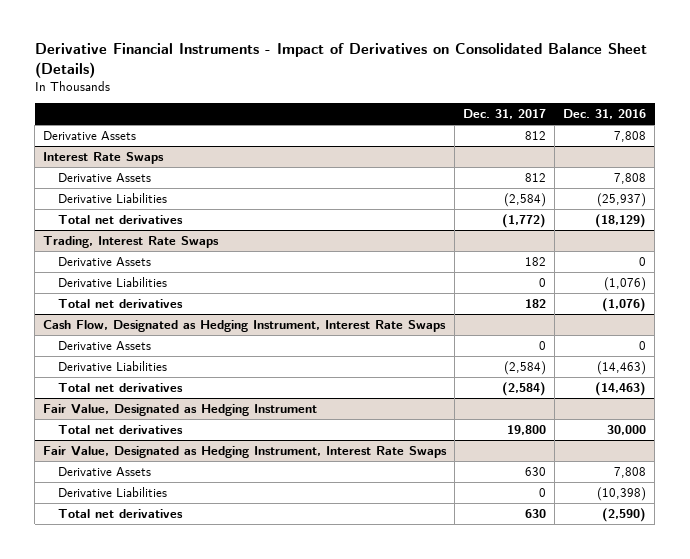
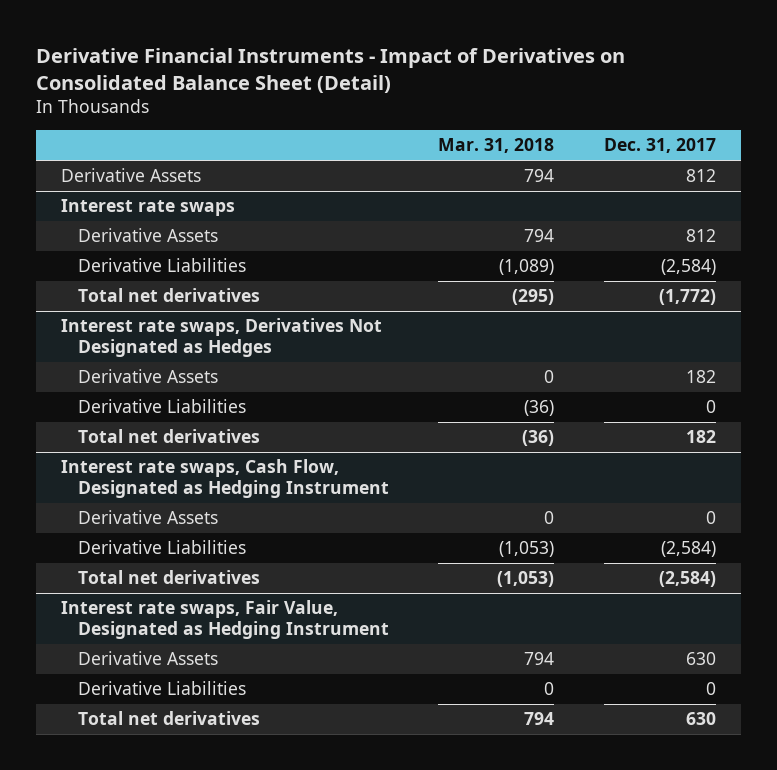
- Derivative Financial Instruments - Impact of Derivatives on Consolidated Balance Sheet (Details)
+ Derivative Financial Instruments - Impact of Derivatives on Consolidated Balance Sheet (Detail)
- | Dec. 31, 2017 | Dec. 31, 2016
+ | Mar. 31, 2018 | Dec. 31, 2017
- Interest Rate Swaps
+ Interest rate swaps
- Trading, Interest Rate Swaps
+ Interest rate swaps, Derivatives Not Designated as Hedges
- Cash Flow, Designated as Hedging Instrument, Interest Rate Swaps
+ Interest rate swaps, Cash Flow, Designated as Hedging Instrument
- Fair Value, Designated as Hedging Instrument
- Total net derivatives | 19,800 | 30,000
- Fair Value, Designated as Hedging Instrument, Interest Rate Swaps
+ Interest rate swaps, Fair Value, Designated as Hedging Instrument

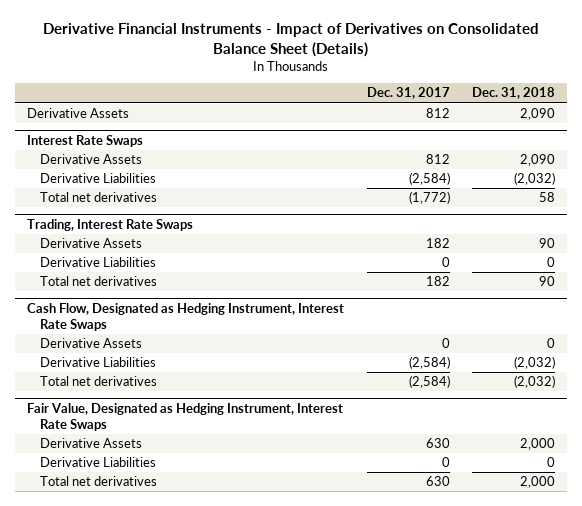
- Derivative Financial Instruments - Impact of Derivatives on Consolidated Balance Sheet (Detail)
+ Derivative Financial Instruments - Impact of Derivatives on Consolidated Balance Sheet (Details)
- | Mar. 31, 2018 | Dec. 31, 2017
+ | Dec. 31, 2017 | Dec. 31, 2018
- Interest rate swaps
+ Interest Rate Swaps
- Interest rate swaps, Derivatives Not Designated as Hedges
+ Trading, Interest Rate Swaps
- Interest rate swaps, Cash Flow, Designated as Hedging Instrument
+ Cash Flow, Designated as Hedging Instrument, Interest Rate Swaps
- Interest rate swaps, Fair Value, Designated as Hedging Instrument
+ Fair Value, Designated as Hedging Instrument, Interest Rate Swaps

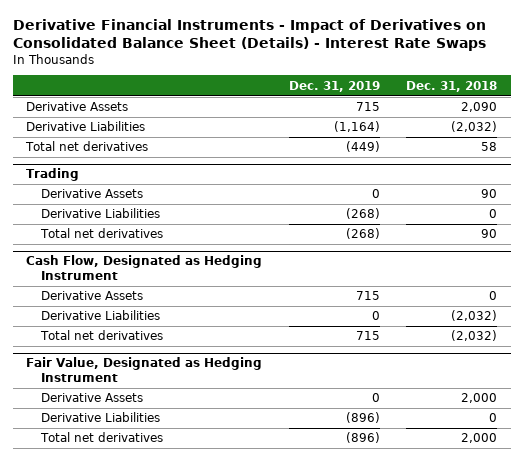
- Derivative Financial Instruments - Impact of Derivatives on Consolidated Balance Sheet (Details)
+ Derivative Financial Instruments - Impact of Derivatives on Consolidated Balance Sheet (Details) - Interest Rate Swaps
- | Dec. 31, 2017 | Dec. 31, 2018
+ | Dec. 31, 2019 | Dec. 31, 2018
- Interest Rate Swaps
- Derivative Assets | 812 | 2,090
- Trading, Interest Rate Swaps
+ Trading
- Cash Flow, Designated as Hedging Instrument, Interest Rate Swaps
+ Cash Flow, Designated as Hedging Instrument
- Fair Value, Designated as Hedging Instrument, Interest Rate Swaps
+ Fair Value, Designated as Hedging Instrument

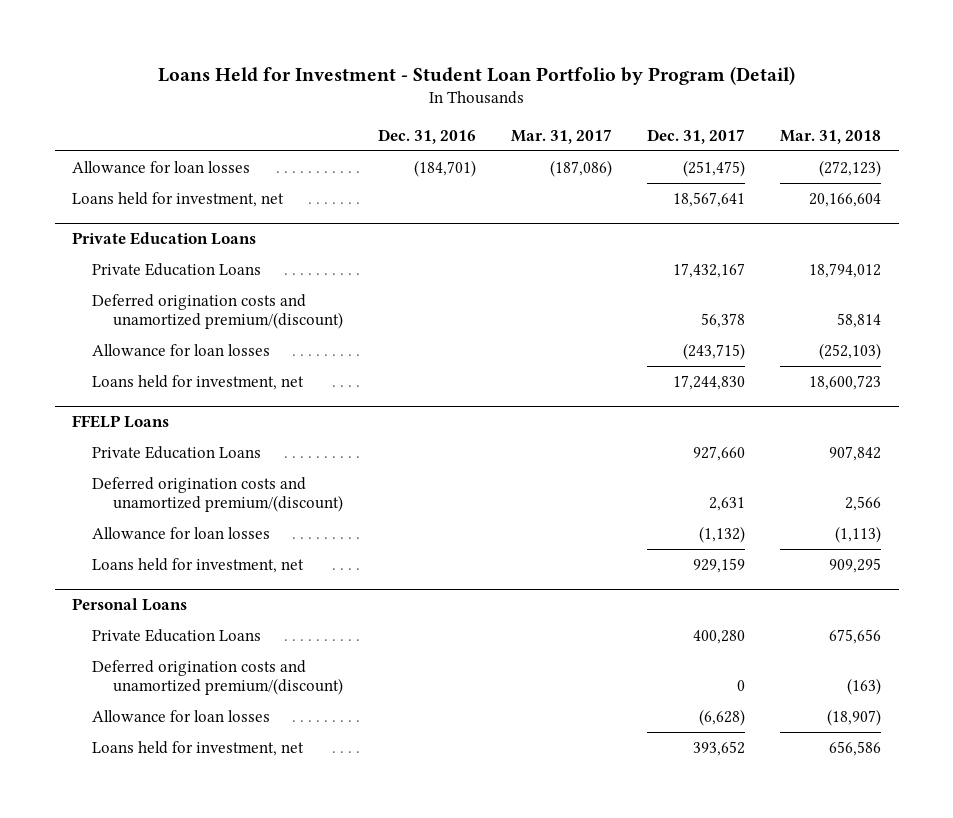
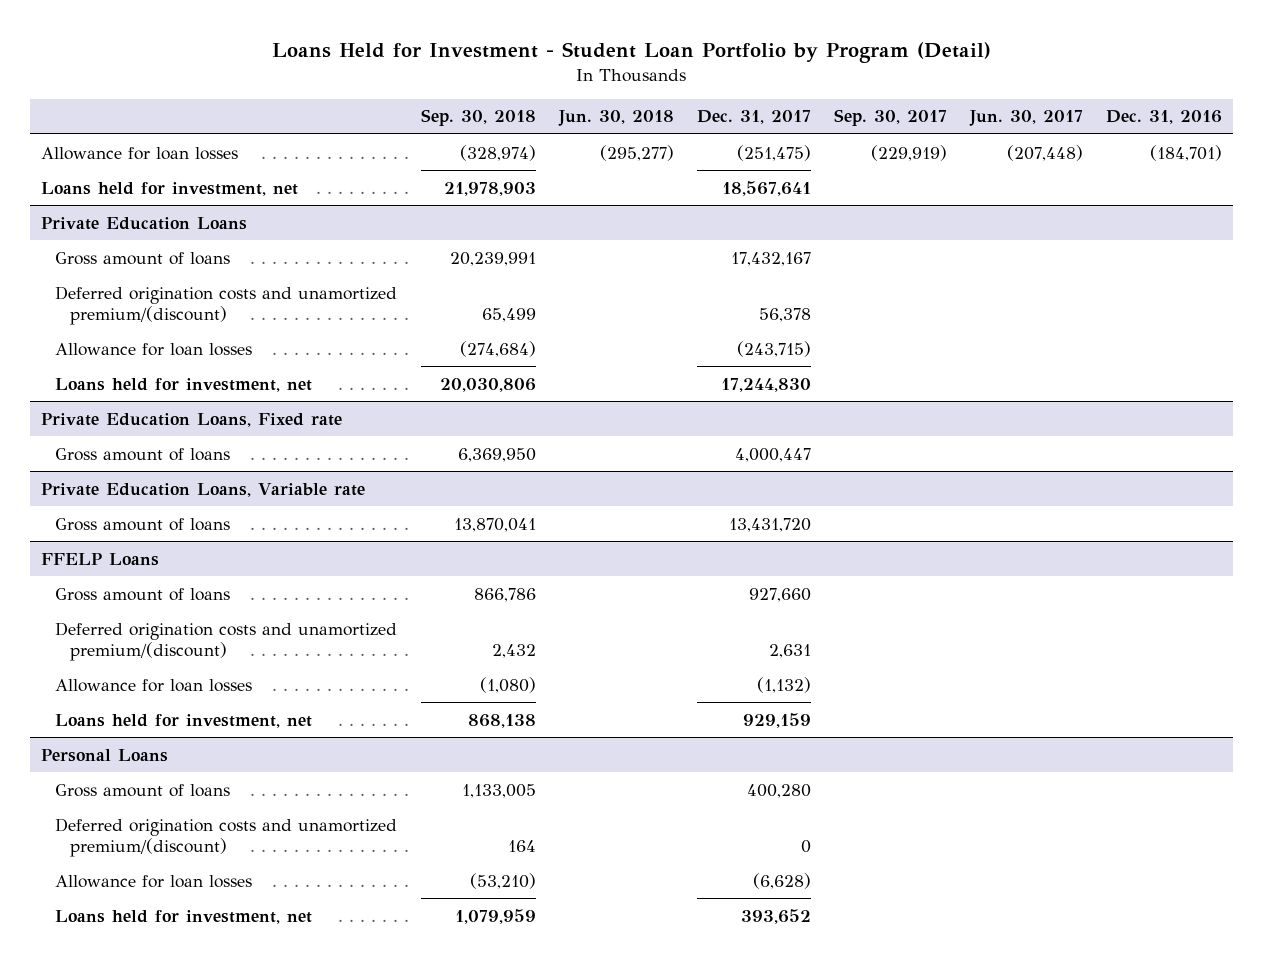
- | Dec. 31, 2016 | Mar. 31, 2017 | Dec. 31, 2017 | Mar. 31, 2018
+ | Sep. 30, 2018 | Jun. 30, 2018 | Dec. 31, 2017 | Sep. 30, 2017 | Jun. 30, 2017 | Dec. 31, 2016
@ Private Education Loans
- Private Education Loans | | | 17,432,167 | 18,794,012
+ Gross amount of loans | 20,239,991 | | 17,432,167 | | |
+ Private Education Loans, Fixed rate
+ Gross amount of loans | 6,369,950 | | 4,000,447 | | |
+ Private Education Loans, Variable rate
+ Gross amount of loans | 13,870,041 | | 13,431,720 | | |
@ FFELP Loans
- Private Education Loans | | | 927,660 | 907,842
+ Gross amount of loans | 866,786 | | 927,660 | | |
@ Personal Loans
- Private Education Loans | | | 400,280 | 675,656
+ Gross amount of loans | 1,133,005 | | 400,280 | | |

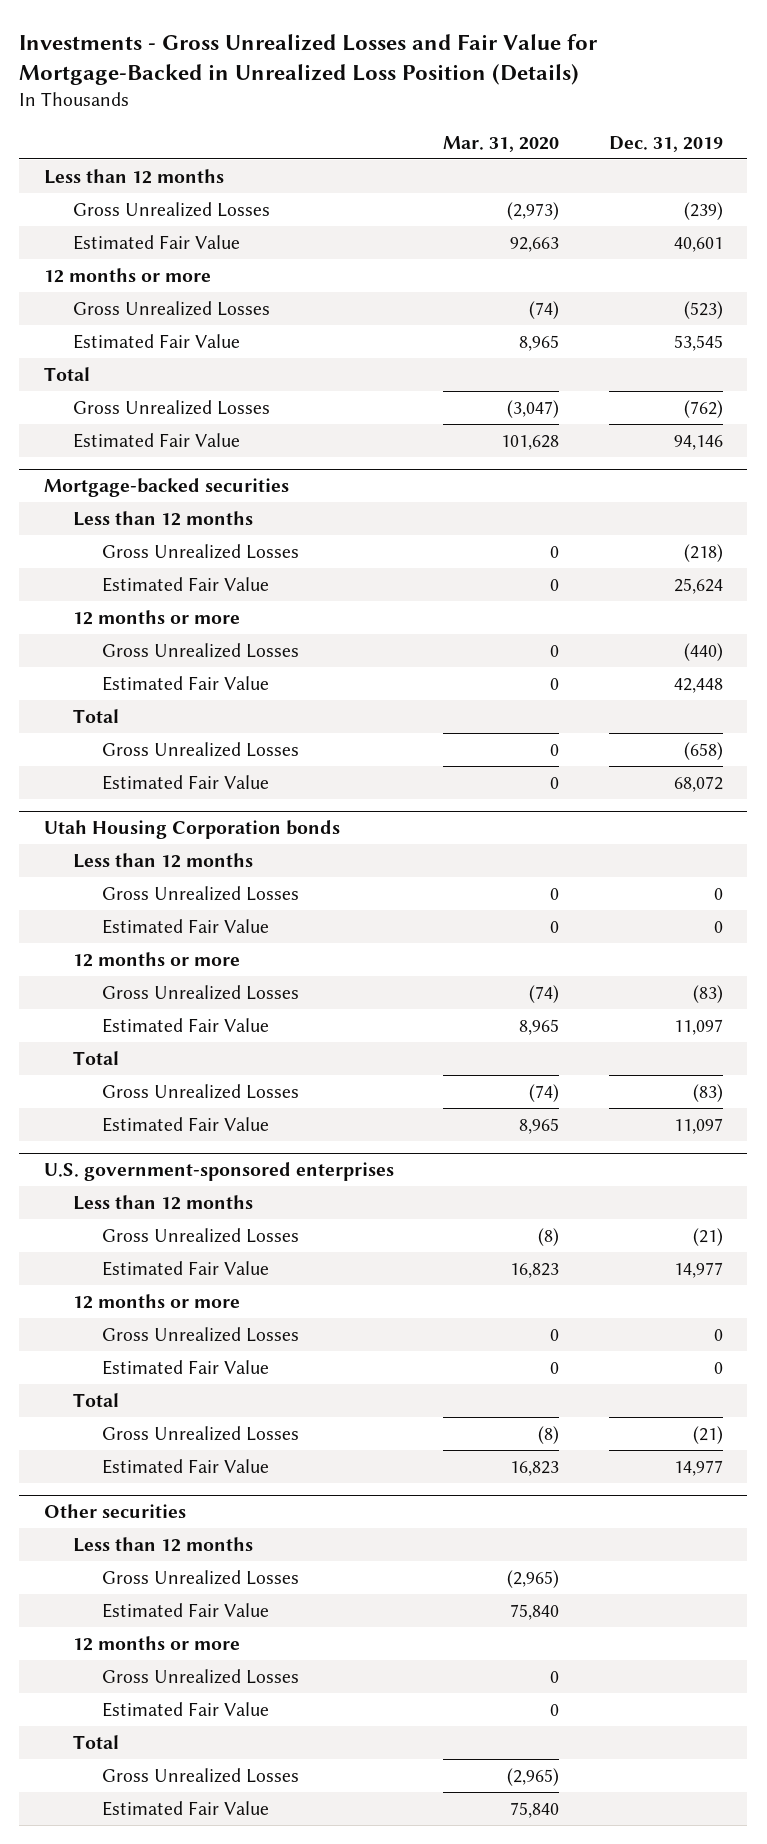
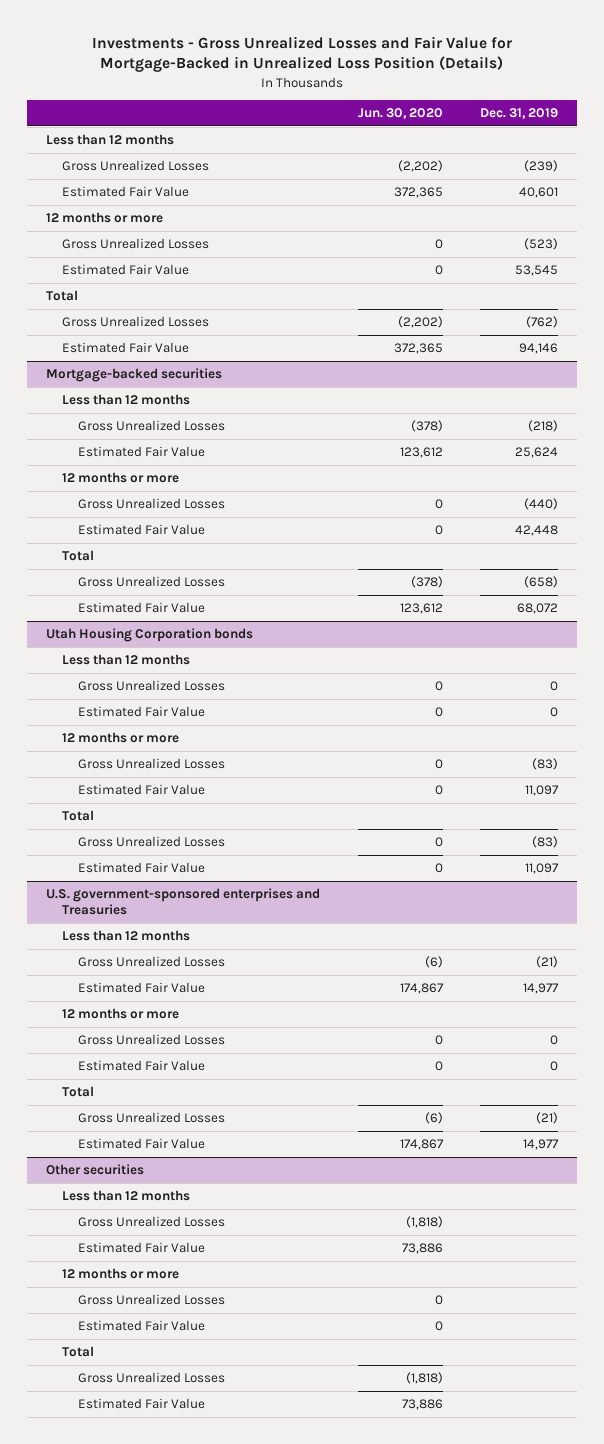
- | Mar. 31, 2020 | Dec. 31, 2019
+ | Jun. 30, 2020 | Dec. 31, 2019
- U.S. government-sponsored enterprises
+ U.S. government-sponsored enterprises and Treasuries

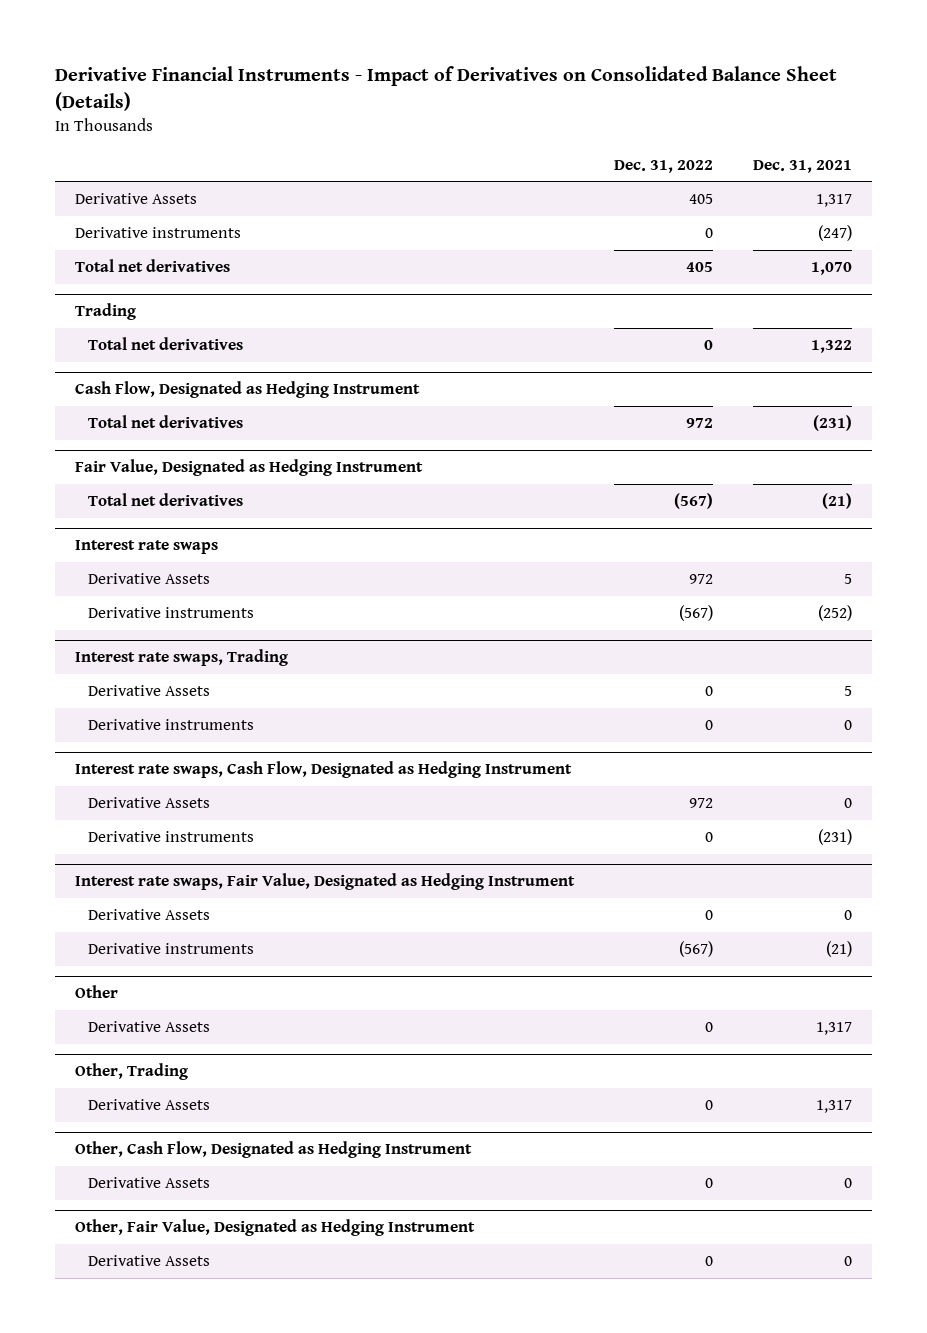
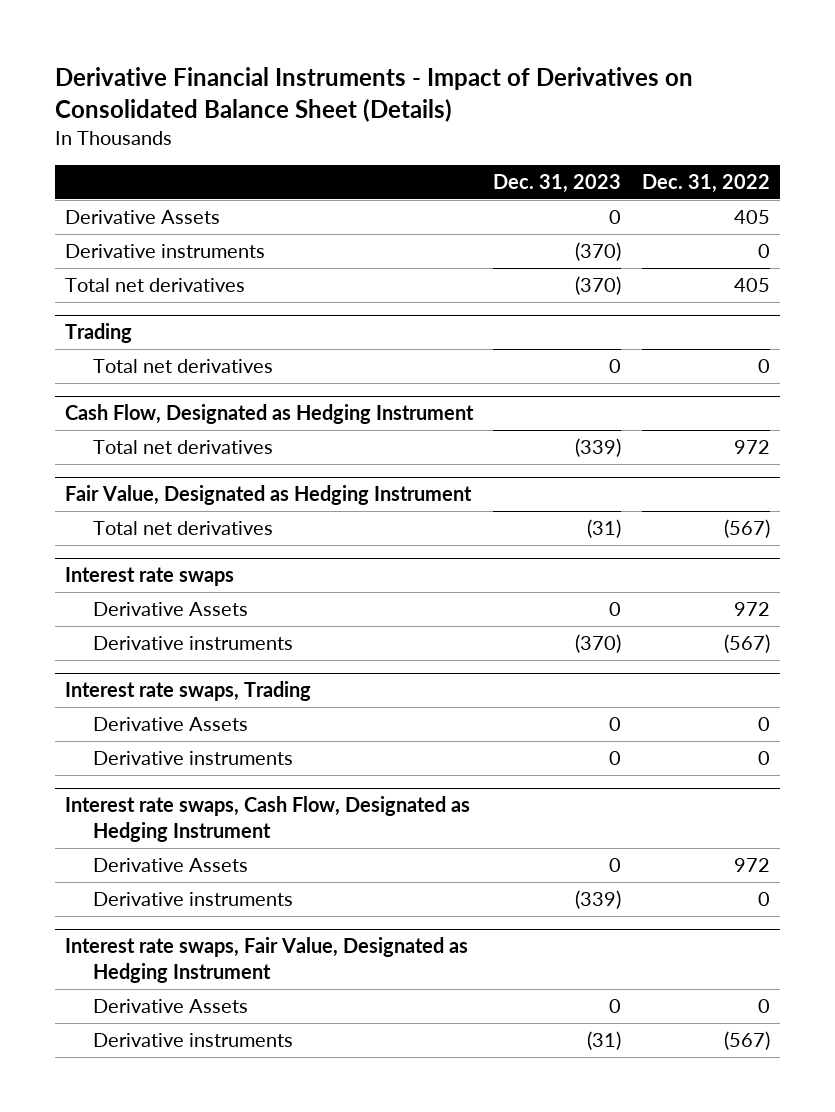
- | Dec. 31, 2022 | Dec. 31, 2021
+ | Dec. 31, 2023 | Dec. 31, 2022
- Other
- Derivative Assets | 0 | 1,317
- Other, Trading
- Derivative Assets | 0 | 1,317
- Other, Cash Flow, Designated as Hedging Instrument
- Derivative Assets | 0 | 0
- Other, Fair Value, Designated as Hedging Instrument
- Derivative Assets | 0 | 0

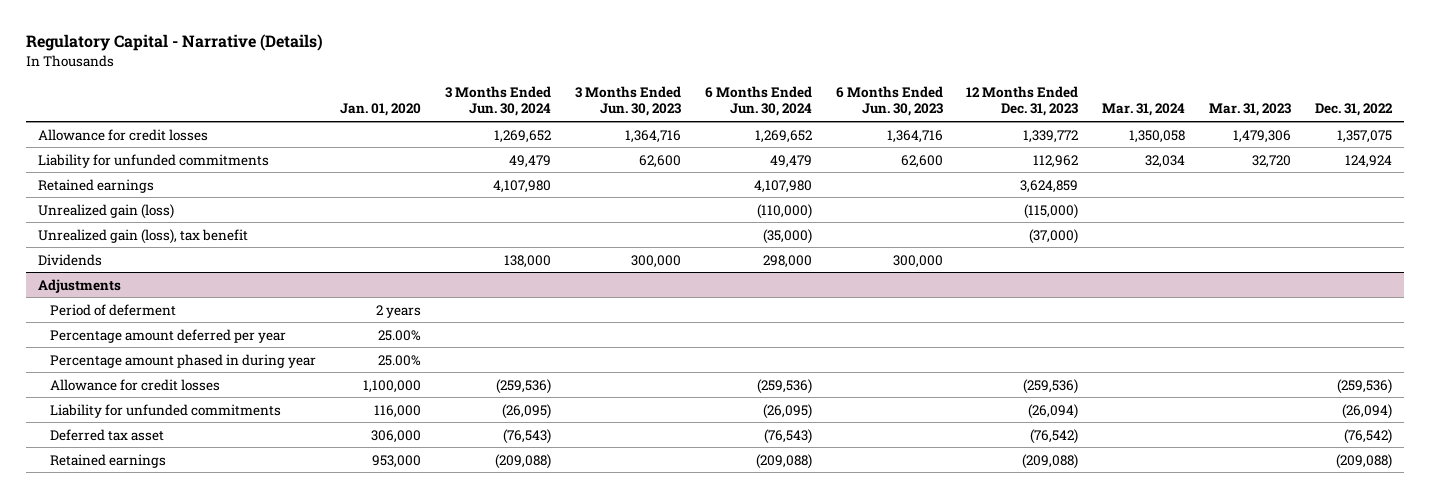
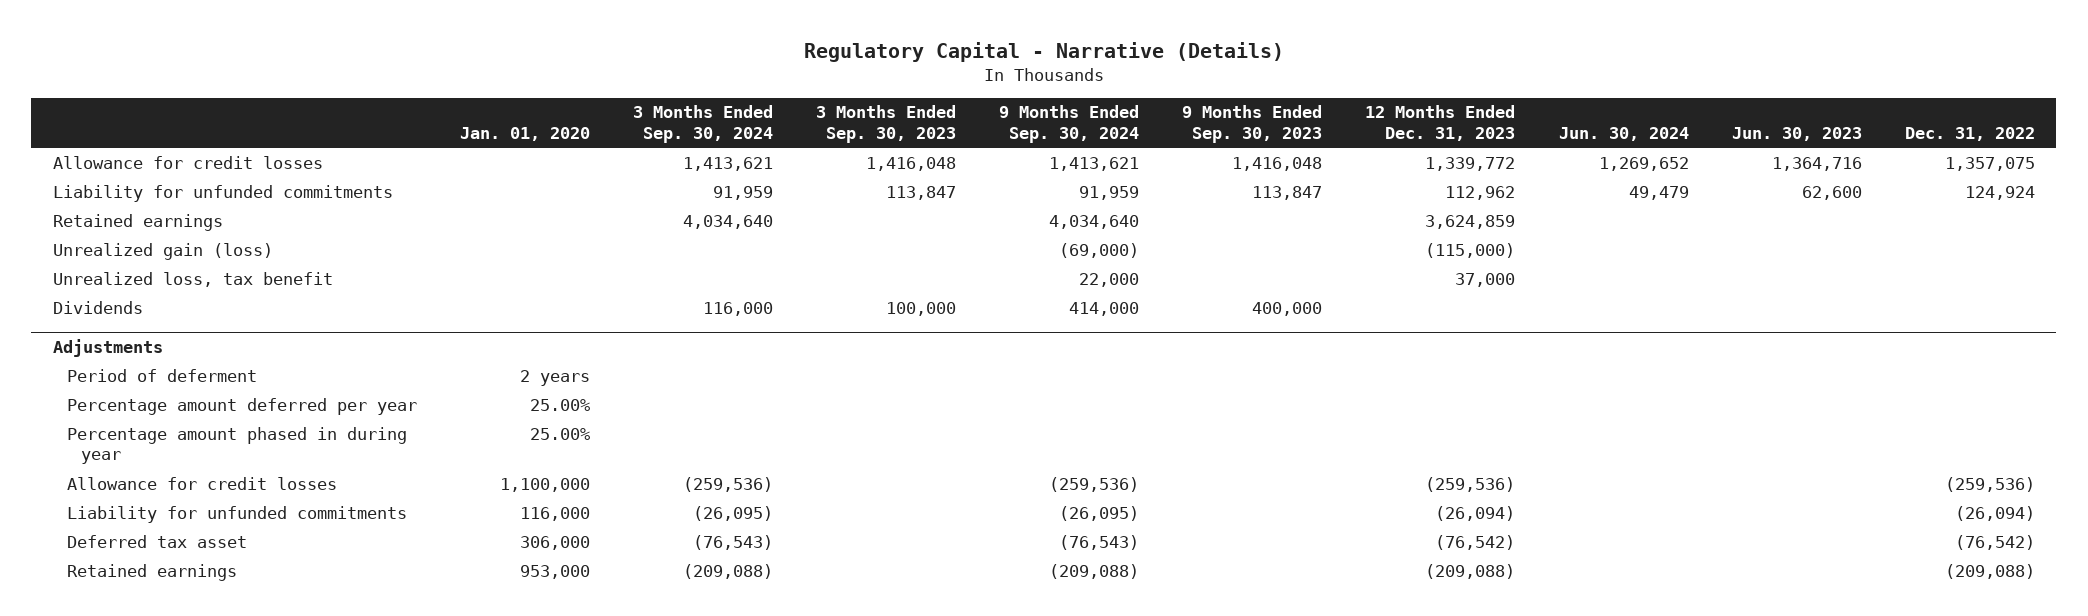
- | Jan. 01, 2020 | 3 Months Ended Jun. 30, 2024 | 3 Months Ended Jun. 30, 2023 | 6 Months Ended Jun. 30, 2024 | 6 Months Ended Jun. 30, 2023 | 12 Months Ended Dec. 31, 2023 | Mar. 31, 2024 | Mar. 31, 2023 | Dec. 31, 2022
+ | Jan. 01, 2020 | 3 Months Ended Sep. 30, 2024 | 3 Months Ended Sep. 30, 2023 | 9 Months Ended Sep. 30, 2024 | 9 Months Ended Sep. 30, 2023 | 12 Months Ended Dec. 31, 2023 | Jun. 30, 2024 | Jun. 30, 2023 | Dec. 31, 2022
- Unrealized gain (loss), tax benefit | | | | (35,000) | | (37,000) | | |
+ Unrealized loss, tax benefit | | | | 22,000 | | 37,000 | | |

